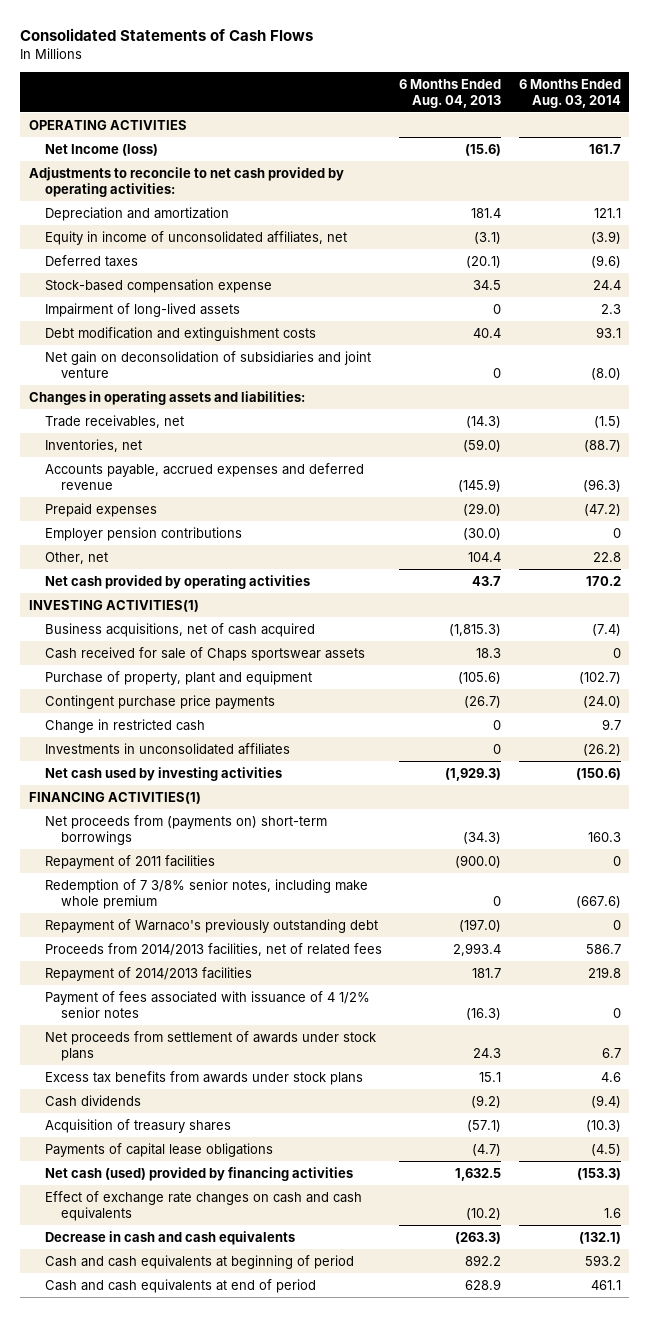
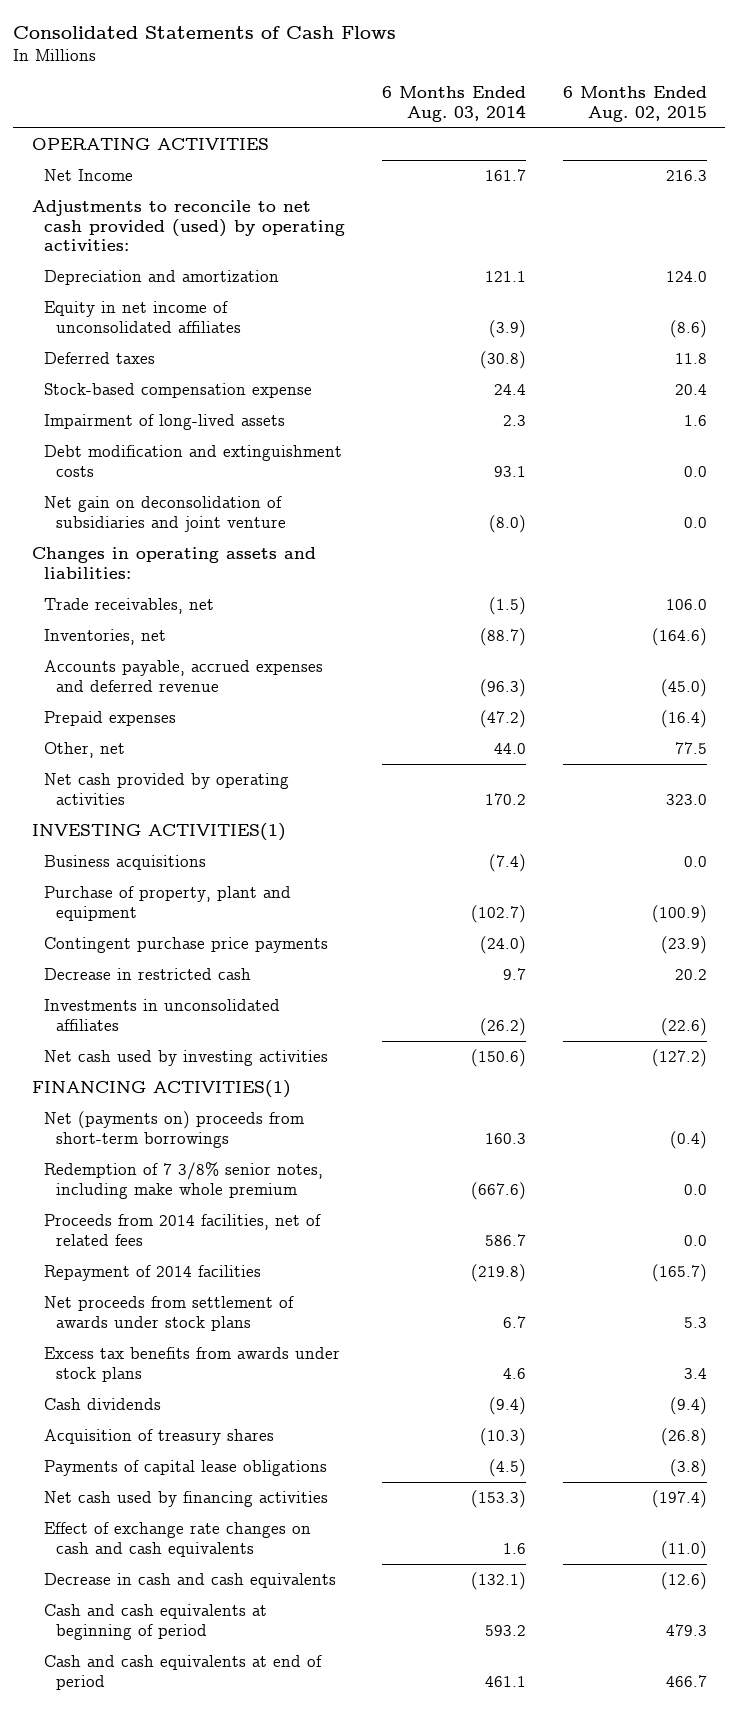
- | 6 Months Ended Aug. 04, 2013 | 6 Months Ended Aug. 03, 2014
+ | 6 Months Ended Aug. 03, 2014 | 6 Months Ended Aug. 02, 2015
- Net Income (loss) | (15.6) | 161.7
- Adjustments to reconcile to net cash provided by operating activities:
+ Net Income | 161.7 | 216.3
+ Adjustments to reconcile to net cash provided (used) by operating activities:
- Equity in income of unconsolidated affiliates, net | (3.1) | (3.9)
- Deferred taxes | (20.1) | (9.6)
+ Equity in net income of unconsolidated affiliates | (3.9) | (8.6)
+ Deferred taxes | (30.8) | 11.8
- Employer pension contributions | (30.0) | 0
- Other, net | 104.4 | 22.8
+ Other, net | 44.0 | 77.5
- Business acquisitions, net of cash acquired | (1,815.3) | (7.4)
- Cash received for sale of Chaps sportswear assets | 18.3 | 0
+ Business acquisitions | (7.4) | 0.0
- Change in restricted cash | 0 | 9.7
+ Decrease in restricted cash | 9.7 | 20.2
- Net proceeds from (payments on) short-term borrowings | (34.3) | 160.3
- Repayment of 2011 facilities | (900.0) | 0
+ Net (payments on) proceeds from short-term borrowings | 160.3 | (0.4)
- Repayment of Warnaco's previously outstanding debt | (197.0) | 0
- Proceeds from 2014/2013 facilities, net of related fees | 2,993.4 | 586.7
- Repayment of 2014/2013 facilities | 181.7 | 219.8
- Payment of fees associated with issuance of 4 1/2% senior notes | (16.3) | 0
+ Proceeds from 2014 facilities, net of related fees | 586.7 | 0.0
+ Repayment of 2014 facilities | (219.8) | (165.7)
- Net cash (used) provided by financing activities | 1,632.5 | (153.3)
+ Net cash used by financing activities | (153.3) | (197.4)

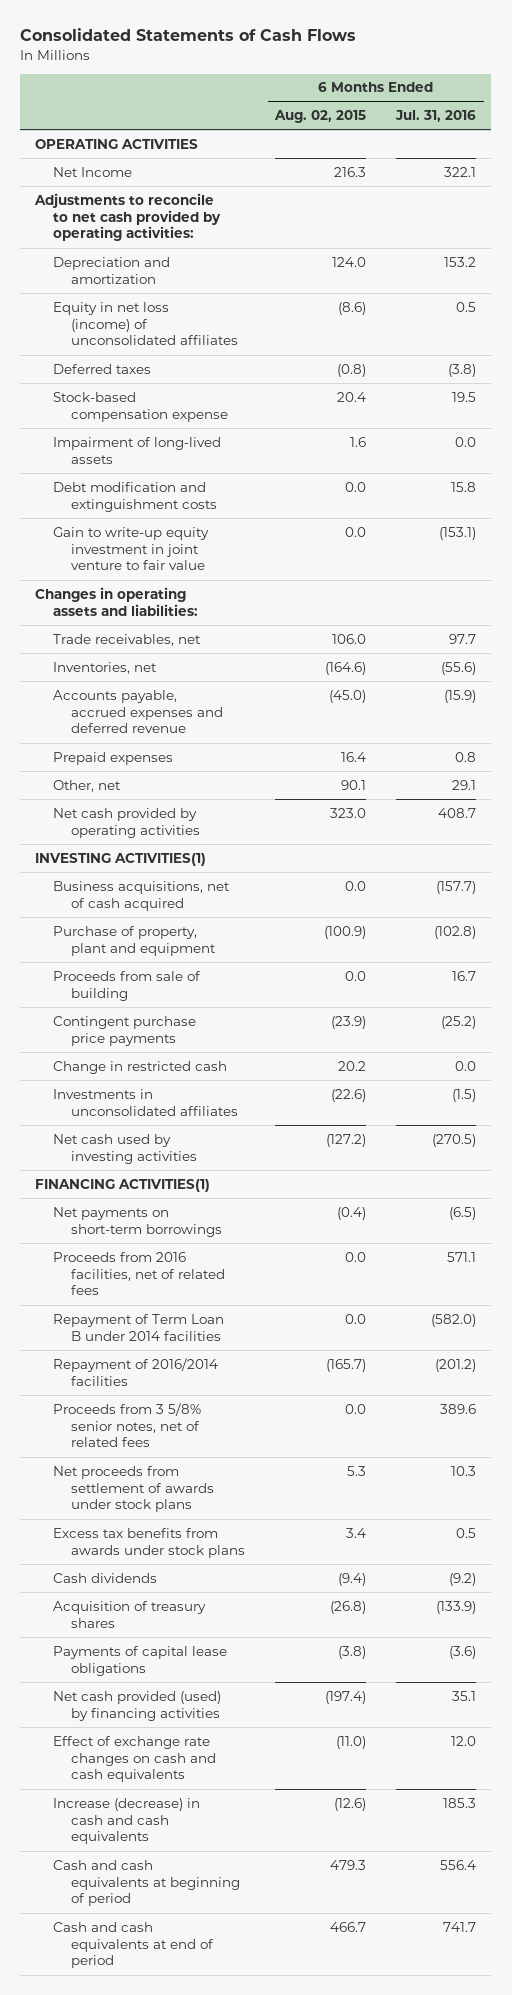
- | 6 Months Ended Aug. 03, 2014 | 6 Months Ended Aug. 02, 2015
+ | 6 Months Ended Aug. 02, 2015 | 6 Months Ended Jul. 31, 2016
- Adjustments to reconcile to net cash provided (used) by operating activities:
+ Adjustments to reconcile to net cash provided by operating activities:
- Equity in net income of unconsolidated affiliates | (3.9) | (8.6)
- Deferred taxes | (30.8) | 11.8
+ Equity in net loss (income) of unconsolidated affiliates | (8.6) | 0.5
+ Deferred taxes | (0.8) | (3.8)
- Net gain on deconsolidation of subsidiaries and joint venture | (8.0) | 0.0
+ Gain to write-up equity investment in joint venture to fair value | 0.0 | (153.1)
- Prepaid expenses | (47.2) | (16.4)
- Other, net | 44.0 | 77.5
+ Prepaid expenses | 16.4 | 0.8
+ Other, net | 90.1 | 29.1
- Business acquisitions | (7.4) | 0.0
+ Business acquisitions, net of cash acquired | 0.0 | (157.7)
+ Proceeds from sale of building | 0.0 | 16.7
- Decrease in restricted cash | 9.7 | 20.2
+ Change in restricted cash | 20.2 | 0.0
- Net (payments on) proceeds from short-term borrowings | 160.3 | (0.4)
- Redemption of 7 3/8% senior notes, including make whole premium | (667.6) | 0.0
- Proceeds from 2014 facilities, net of related fees | 586.7 | 0.0
- Repayment of 2014 facilities | (219.8) | (165.7)
+ Net payments on short-term borrowings | (0.4) | (6.5)
+ Proceeds from 2016 facilities, net of related fees | 0.0 | 571.1
+ Repayment of Term Loan B under 2014 facilities | 0.0 | (582.0)
+ Repayment of 2016/2014 facilities | (165.7) | (201.2)
+ Proceeds from 3 5/8% senior notes, net of related fees | 0.0 | 389.6
- Net cash used by financing activities | (153.3) | (197.4)
+ Net cash provided (used) by financing activities | (197.4) | 35.1
- Decrease in cash and cash equivalents | (132.1) | (12.6)
+ Increase (decrease) in cash and cash equivalents | (12.6) | 185.3

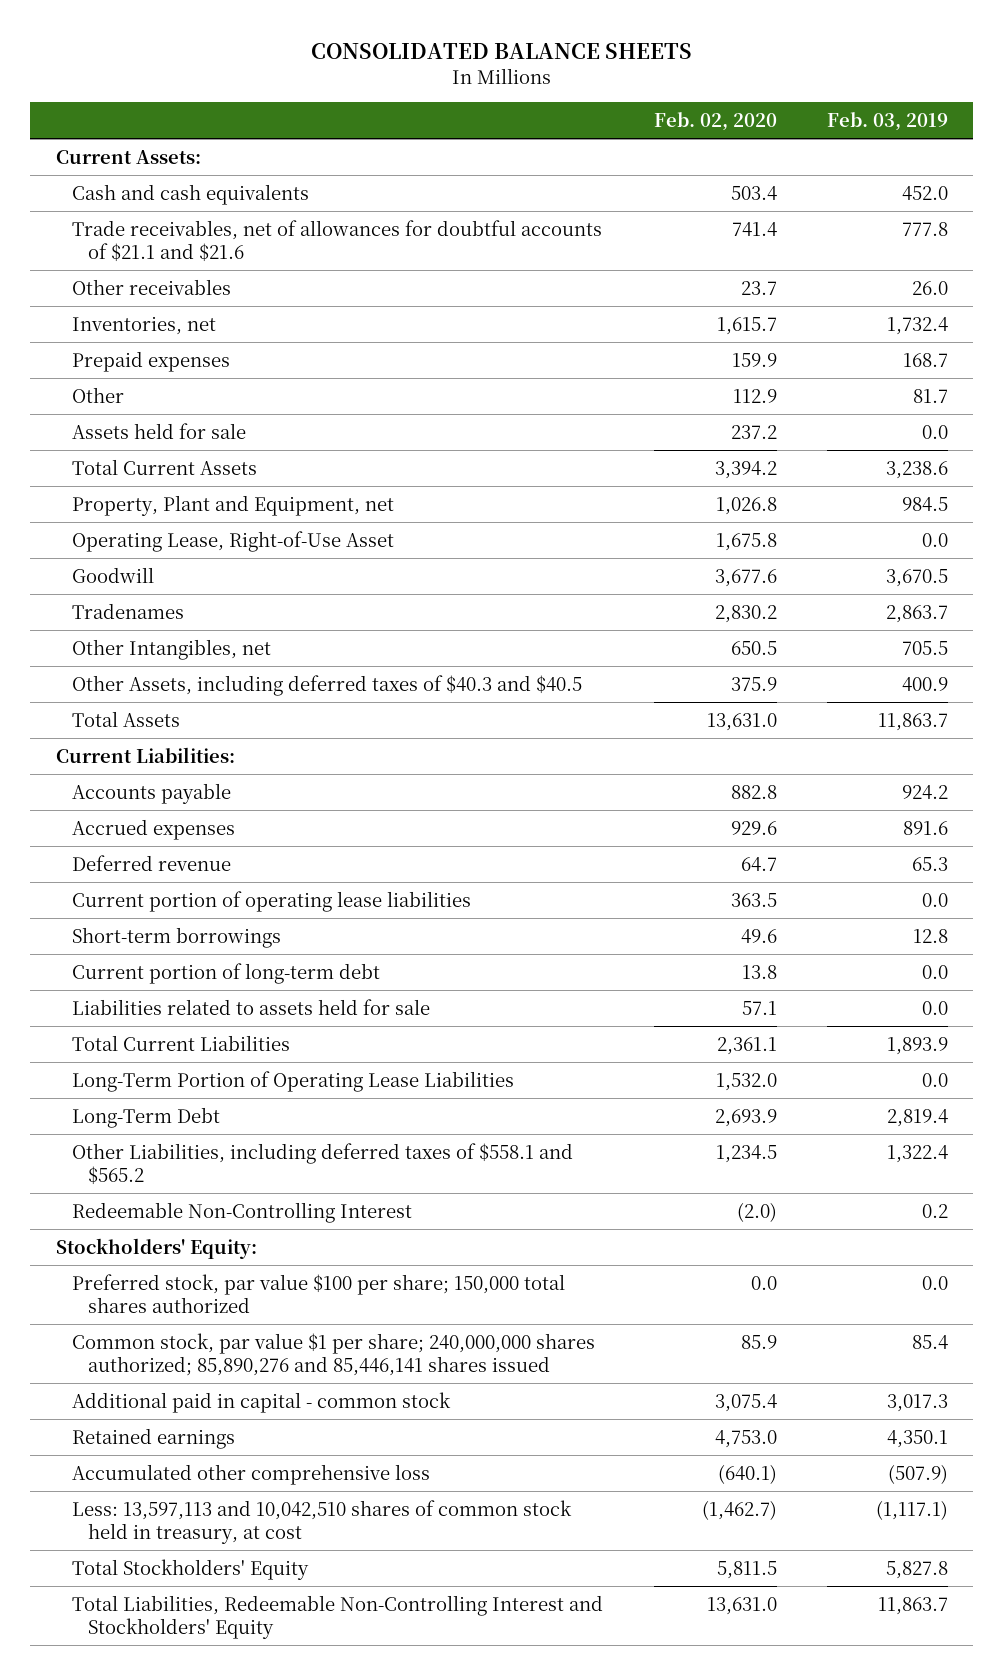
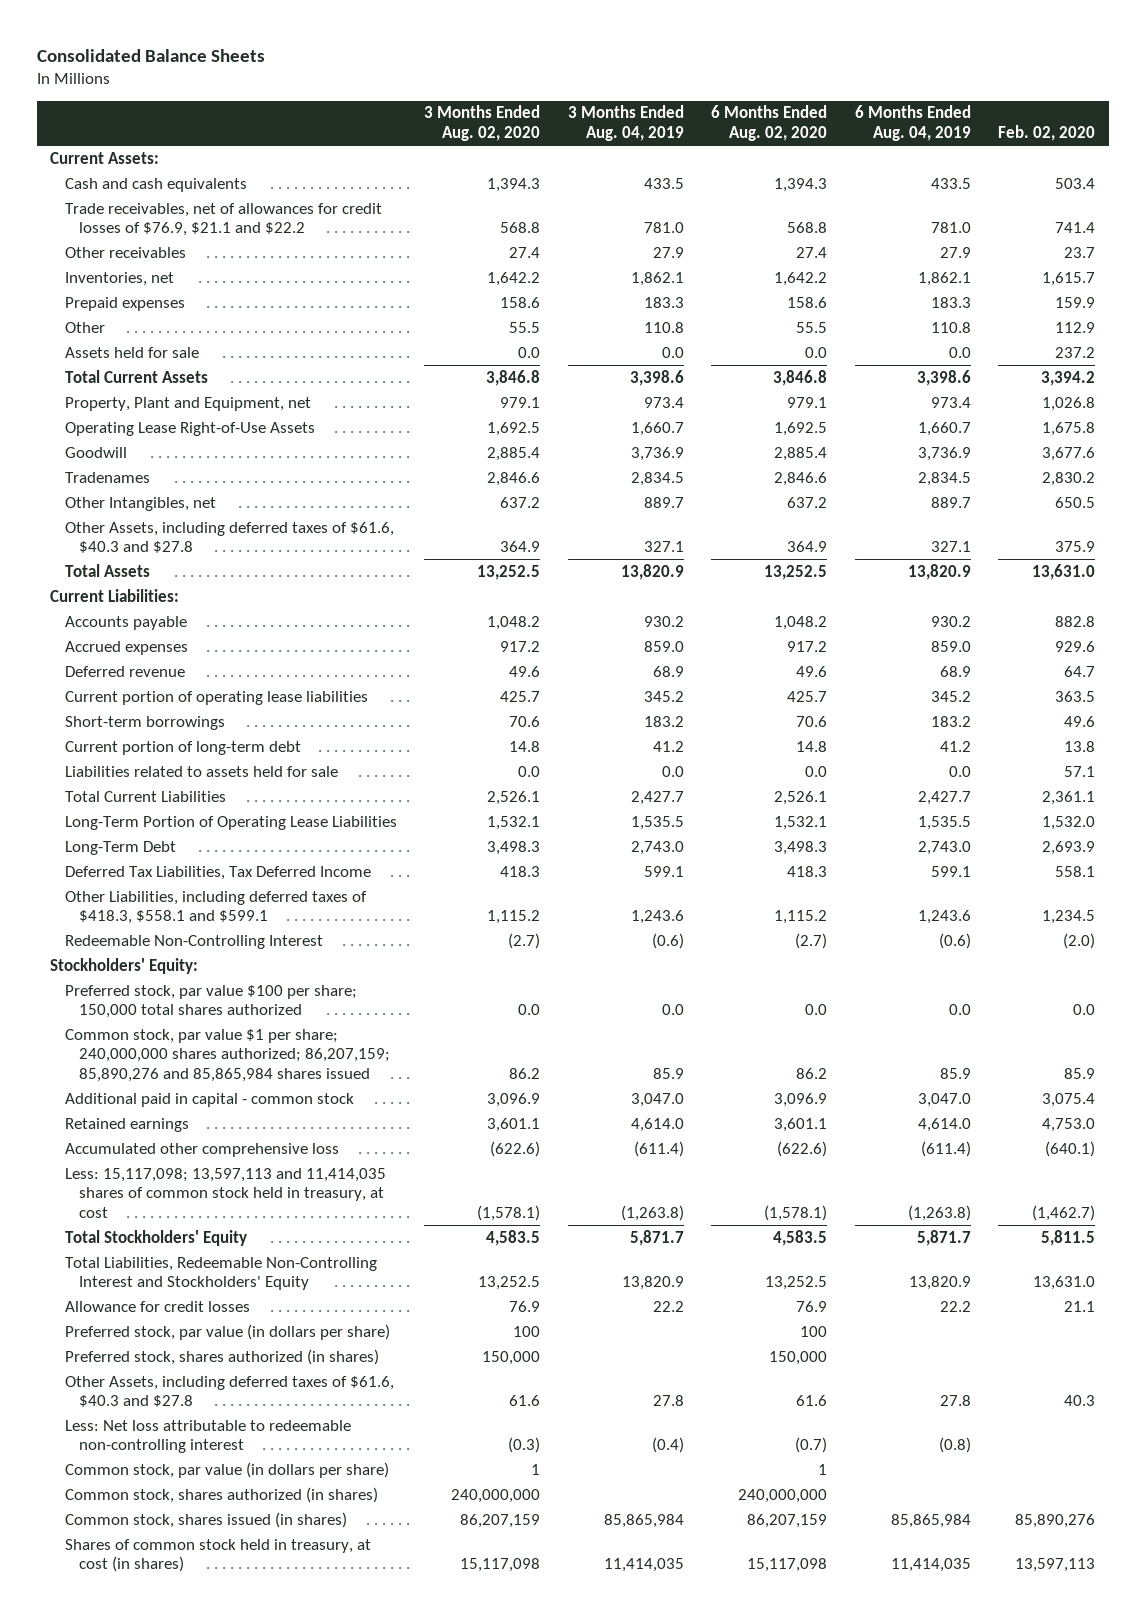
- CONSOLIDATED BALANCE SHEETS
+ Consolidated Balance Sheets
- | Feb. 02, 2020 | Feb. 03, 2019
+ | 3 Months Ended Aug. 02, 2020 | 3 Months Ended Aug. 04, 2019 | 6 Months Ended Aug. 02, 2020 | 6 Months Ended Aug. 04, 2019 | Feb. 02, 2020
- Trade receivables, net of allowances for doubtful accounts of $21.1 and $21.6 | 741.4 | 777.8
+ Trade receivables, net of allowances for credit losses of $76.9, $21.1 and $22.2 | 568.8 | 781.0 | 568.8 | 781.0 | 741.4
- Operating Lease, Right-of-Use Asset | 1,675.8 | 0.0
+ Operating Lease Right-of-Use Assets | 1,692.5 | 1,660.7 | 1,692.5 | 1,660.7 | 1,675.8
- Other Assets, including deferred taxes of $40.3 and $40.5 | 375.9 | 400.9
+ Other Assets, including deferred taxes of $61.6, $40.3 and $27.8 | 364.9 | 327.1 | 364.9 | 327.1 | 375.9
- Other Liabilities, including deferred taxes of $558.1 and $565.2 | 1,234.5 | 1,322.4
+ Deferred Tax Liabilities, Tax Deferred Income | 418.3 | 599.1 | 418.3 | 599.1 | 558.1
+ Other Liabilities, including deferred taxes of $418.3, $558.1 and $599.1 | 1,115.2 | 1,243.6 | 1,115.2 | 1,243.6 | 1,234.5
- Common stock, par value $1 per share; 240,000,000 shares authorized; 85,890,276 and 85,446,141 shares issued | 85.9 | 85.4
+ Common stock, par value $1 per share; 240,000,000 shares authorized; 86,207,159; 85,890,276 and 85,865,984 shares issued | 86.2 | 85.9 | 86.2 | 85.9 | 85.9
- Less: 13,597,113 and 10,042,510 shares of common stock held in treasury, at cost | (1,462.7) | (1,117.1)
+ Less: 15,117,098; 13,597,113 and 11,414,035 shares of common stock held in treasury, at cost | (1,578.1) | (1,263.8) | (1,578.1) | (1,263.8) | (1,462.7)
+ Allowance for credit losses | 76.9 | 22.2 | 76.9 | 22.2 | 21.1
+ Preferred stock, par value (in dollars per share) | 100 | | 100 | |
+ Preferred stock, shares authorized (in shares) | 150,000 | | 150,000 | |
+ Other Assets, including deferred taxes of $61.6, $40.3 and $27.8 | 61.6 | 27.8 | 61.6 | 27.8 | 40.3
+ Less: Net loss attributable to redeemable non-controlling interest | (0.3) | (0.4) | (0.7) | (0.8) |
+ Common stock, par value (in dollars per share) | 1 | | 1 | |
+ Common stock, shares authorized (in shares) | 240,000,000 | | 240,000,000 | |
+ Common stock, shares issued (in shares) | 86,207,159 | 85,865,984 | 86,207,159 | 85,865,984 | 85,890,276
+ Shares of common stock held in treasury, at cost (in shares) | 15,117,098 | 11,414,035 | 15,117,098 | 11,414,035 | 13,597,113

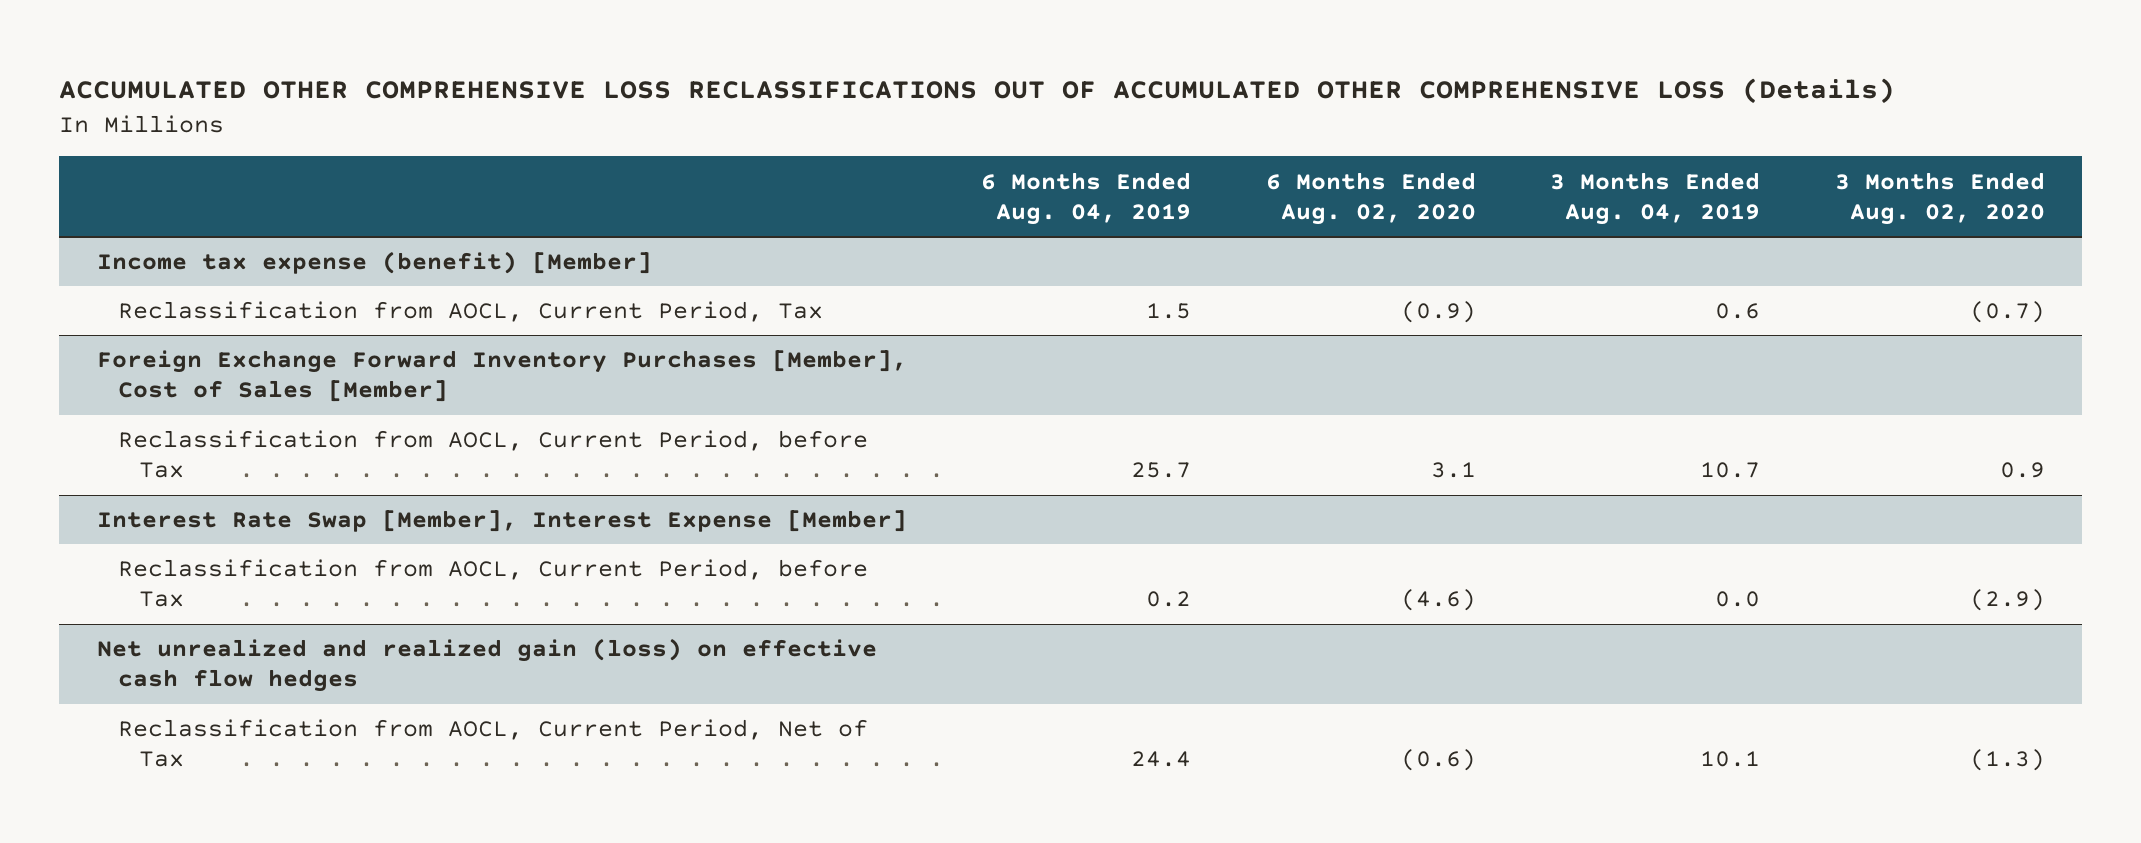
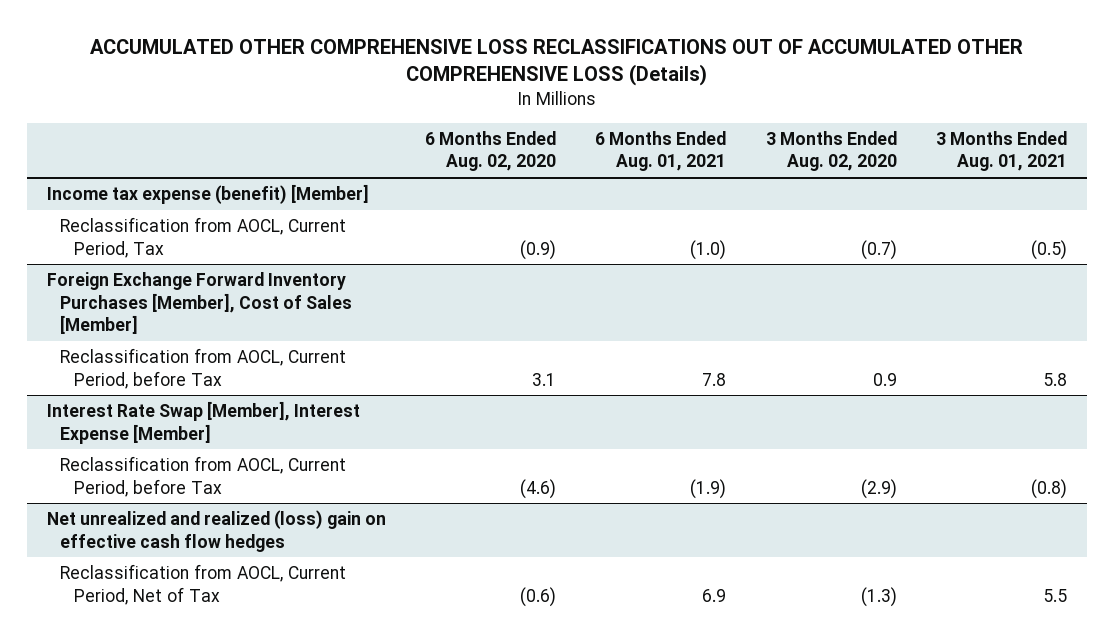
- | 6 Months Ended Aug. 04, 2019 | 6 Months Ended Aug. 02, 2020 | 3 Months Ended Aug. 04, 2019 | 3 Months Ended Aug. 02, 2020
+ | 6 Months Ended Aug. 02, 2020 | 6 Months Ended Aug. 01, 2021 | 3 Months Ended Aug. 02, 2020 | 3 Months Ended Aug. 01, 2021
- Net unrealized and realized gain (loss) on effective cash flow hedges
+ Net unrealized and realized (loss) gain on effective cash flow hedges

